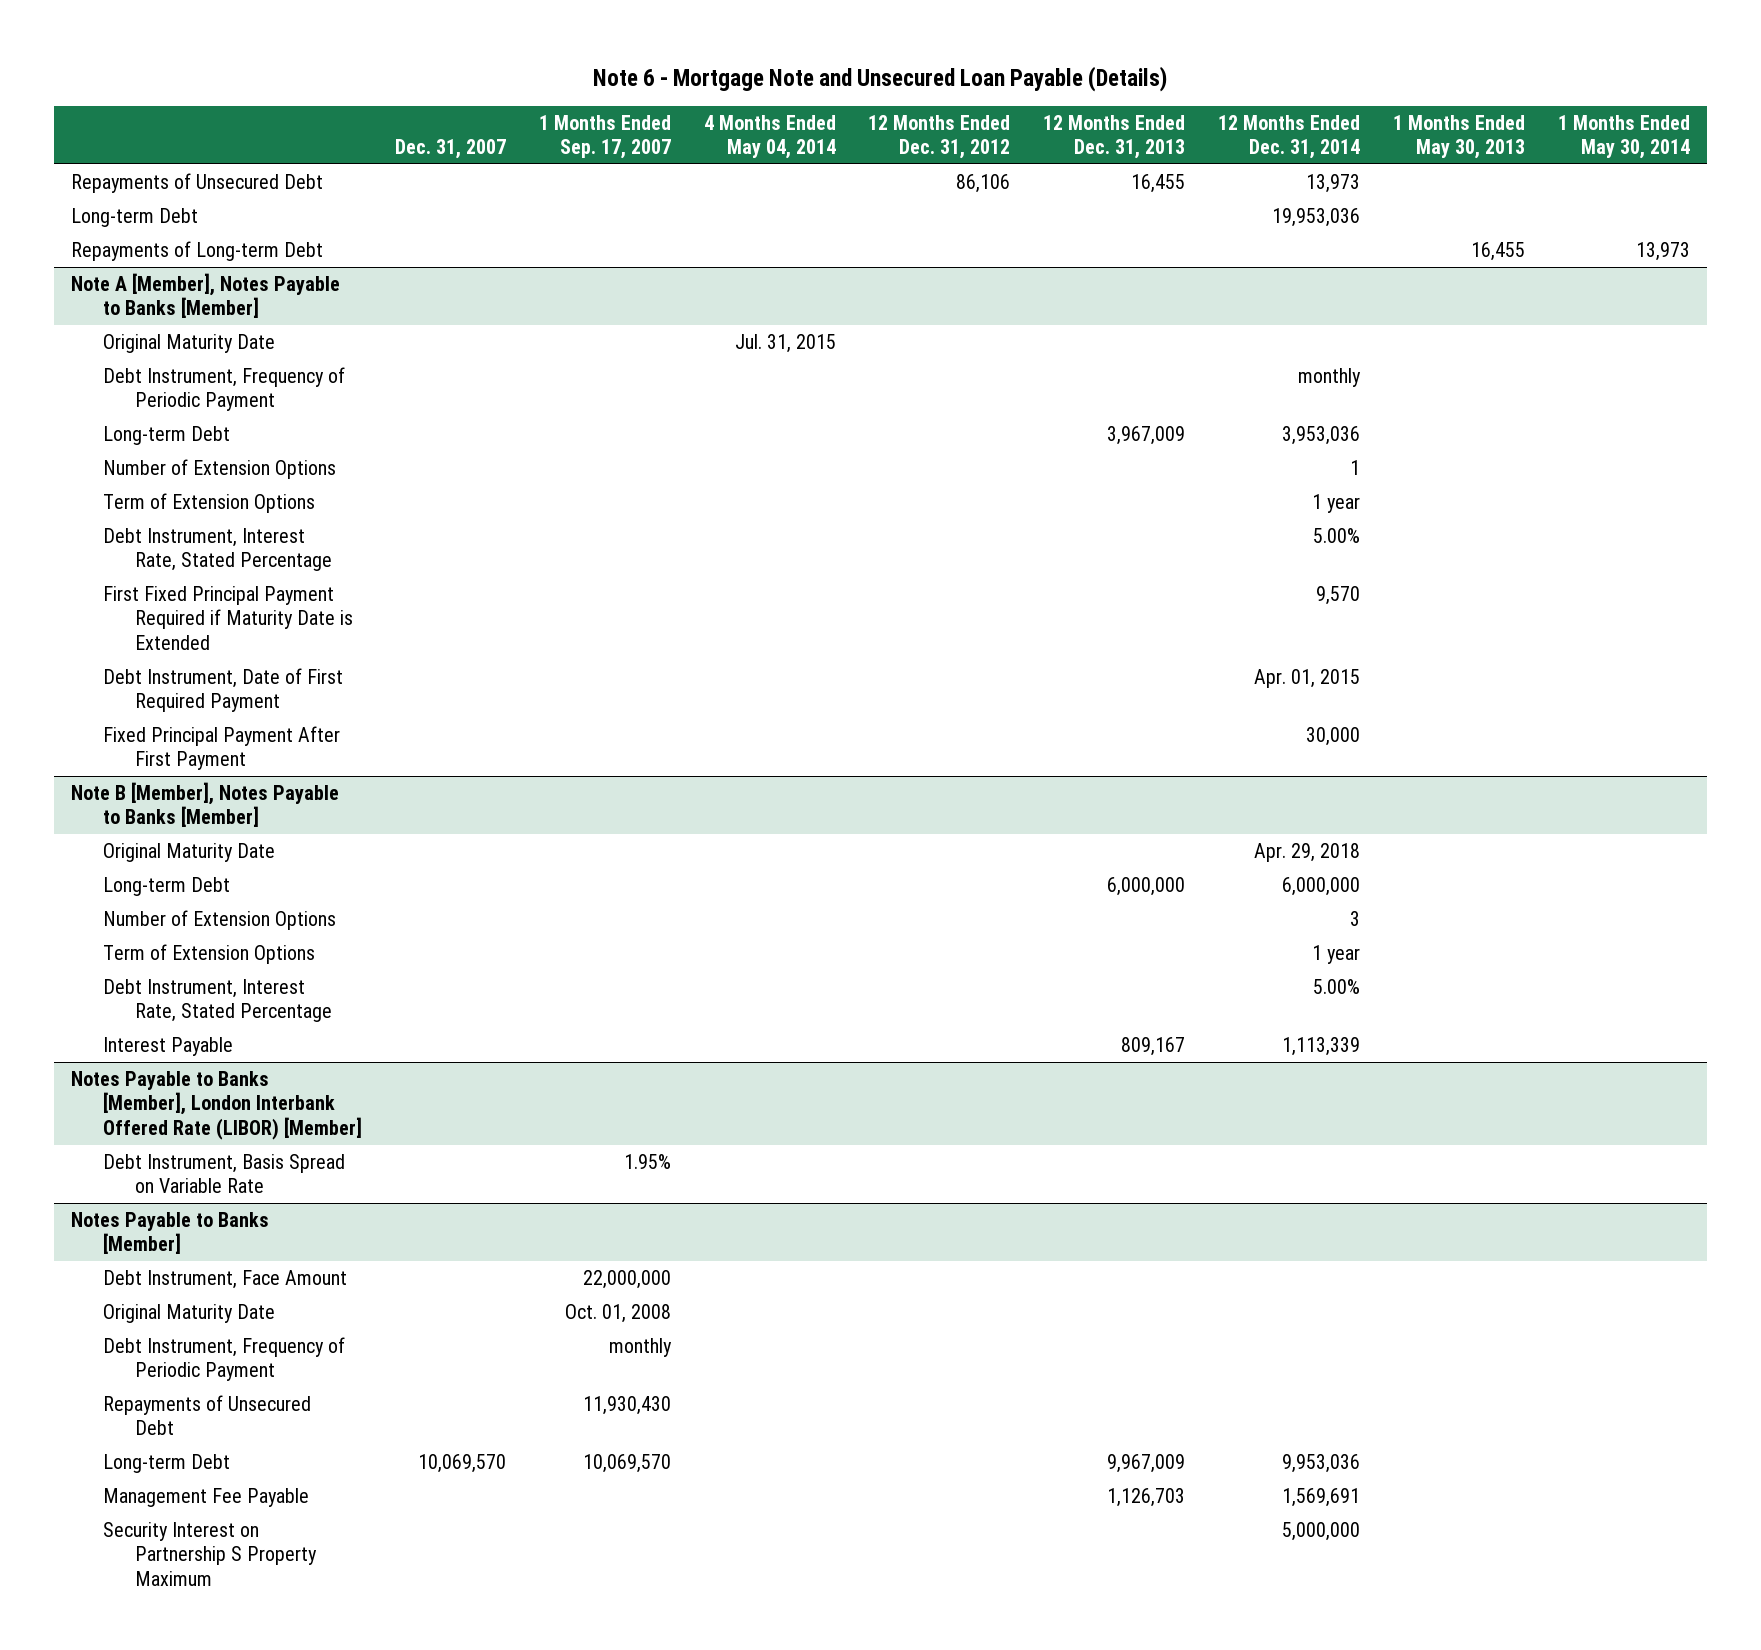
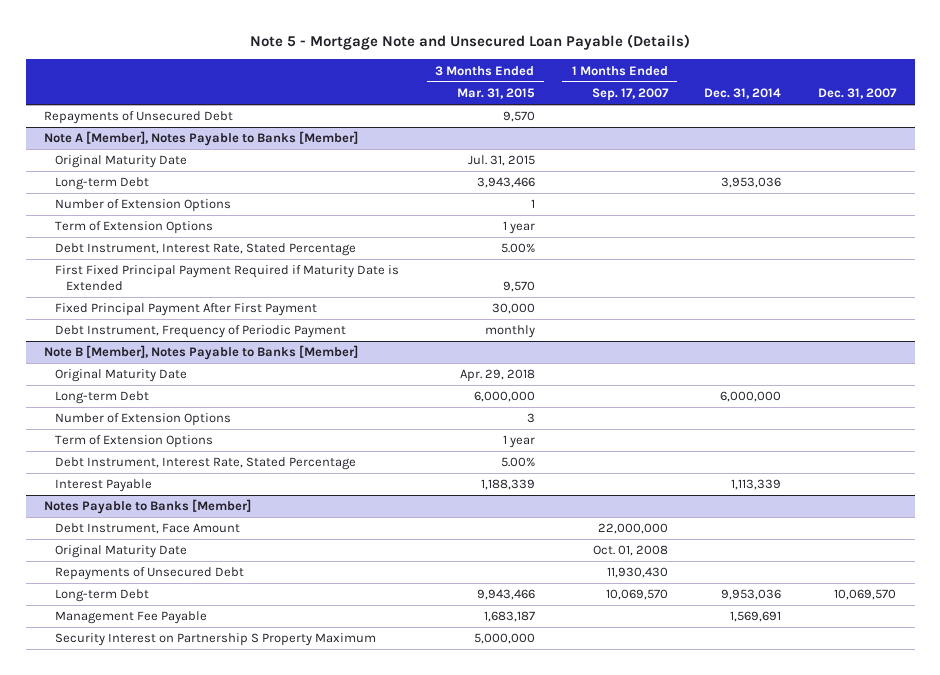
- Note 6 - Mortgage Note and Unsecured Loan Payable (Details)
+ Note 5 - Mortgage Note and Unsecured Loan Payable (Details)
- | Dec. 31, 2007 | 1 Months Ended Sep. 17, 2007 | 4 Months Ended May 04, 2014 | 12 Months Ended Dec. 31, 2012 | 12 Months Ended Dec. 31, 2013 | 12 Months Ended Dec. 31, 2014 | 1 Months Ended May 30, 2013 | 1 Months Ended May 30, 2014
+ | 3 Months Ended Mar. 31, 2015 | 1 Months Ended Sep. 17, 2007 | Dec. 31, 2014 | Dec. 31, 2007
- Long-term Debt | | | | | | 19,953,036 | |
- Repayments of Long-term Debt | | | | | | | 16,455 | 13,973
@ Note A [Member], Notes Payable to Banks [Member]
- Debt Instrument, Date of First Required Payment | | | | | | Apr. 01, 2015 | |
moved down: Debt Instrument, Frequency of Periodic Payment | monthly | | |
- Notes Payable to Banks [Member], London Interbank Offered Rate (LIBOR) [Member]
- Debt Instrument, Basis Spread on Variable Rate | | 1.95% | | | | | |
@ Notes Payable to Banks [Member]
- Debt Instrument, Frequency of Periodic Payment | | monthly | | | | | |

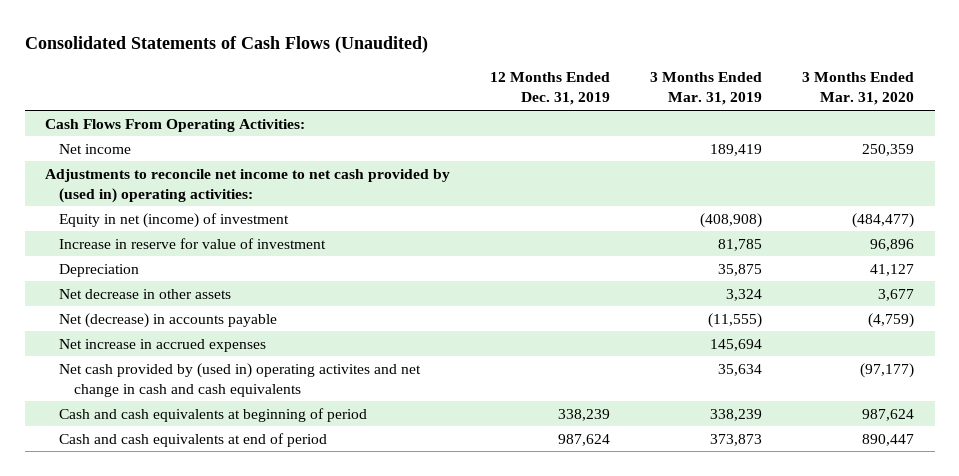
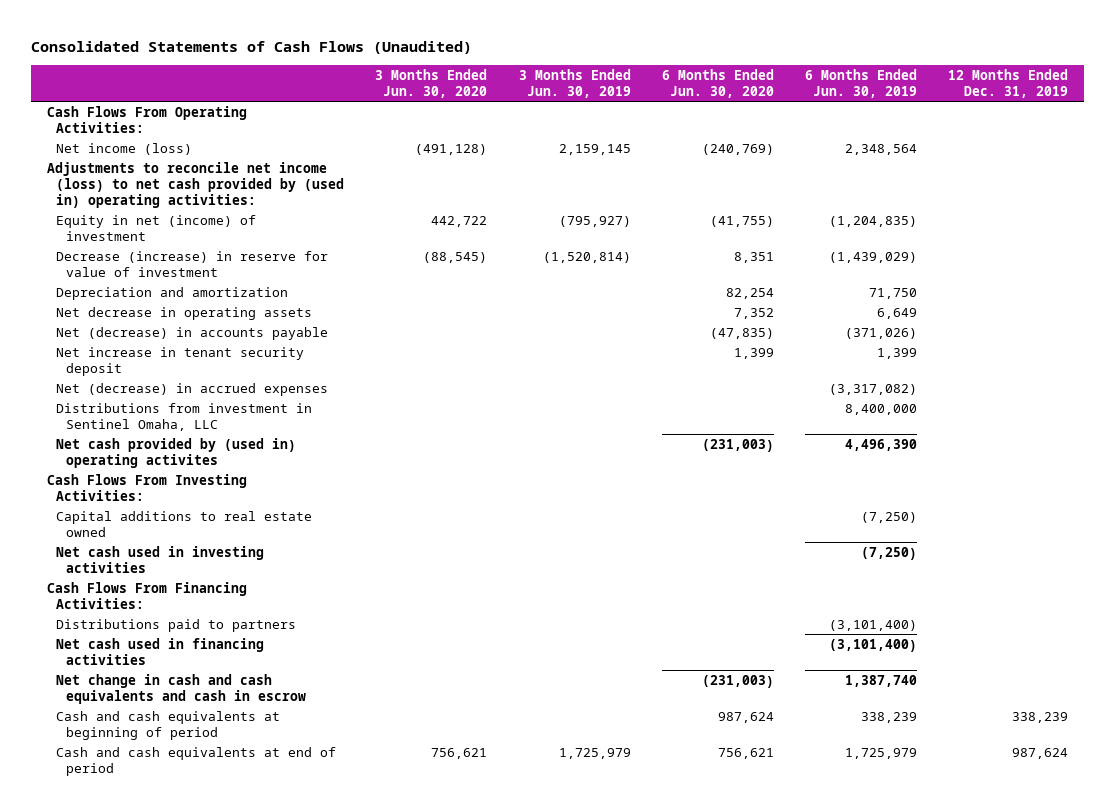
- | 12 Months Ended Dec. 31, 2019 | 3 Months Ended Mar. 31, 2019 | 3 Months Ended Mar. 31, 2020
+ | 3 Months Ended Jun. 30, 2020 | 3 Months Ended Jun. 30, 2019 | 6 Months Ended Jun. 30, 2020 | 6 Months Ended Jun. 30, 2019 | 12 Months Ended Dec. 31, 2019
- Net income | | 189,419 | 250,359
- Adjustments to reconcile net income to net cash provided by (used in) operating activities:
+ Net income (loss) | (491,128) | 2,159,145 | (240,769) | 2,348,564 |
+ Adjustments to reconcile net income (loss) to net cash provided by (used in) operating activities:
- Increase in reserve for value of investment | | 81,785 | 96,896
- Depreciation | | 35,875 | 41,127
- Net decrease in other assets | | 3,324 | 3,677
+ Decrease (increase) in reserve for value of investment | (88,545) | (1,520,814) | 8,351 | (1,439,029) |
+ Depreciation and amortization | | | 82,254 | 71,750 |
+ Net decrease in operating assets | | | 7,352 | 6,649 |
- Net increase in accrued expenses | | 145,694 |
- Net cash provided by (used in) operating activites and net change in cash and cash equivalents | | 35,634 | (97,177)
+ Net increase in tenant security deposit | | | 1,399 | 1,399 |
+ Net (decrease) in accrued expenses | | | | (3,317,082) |
+ Distributions from investment in Sentinel Omaha, LLC | | | | 8,400,000 |
+ Net cash provided by (used in) operating activites | | | (231,003) | 4,496,390 |
+ Cash Flows From Investing Activities:
+ Capital additions to real estate owned | | | | (7,250) |
+ Net cash used in investing activities | | | | (7,250) |
+ Cash Flows From Financing Activities:
+ Distributions paid to partners | | | | (3,101,400) |
+ Net cash used in financing activities | | | | (3,101,400) |
+ Net change in cash and cash equivalents and cash in escrow | | | (231,003) | 1,387,740 |

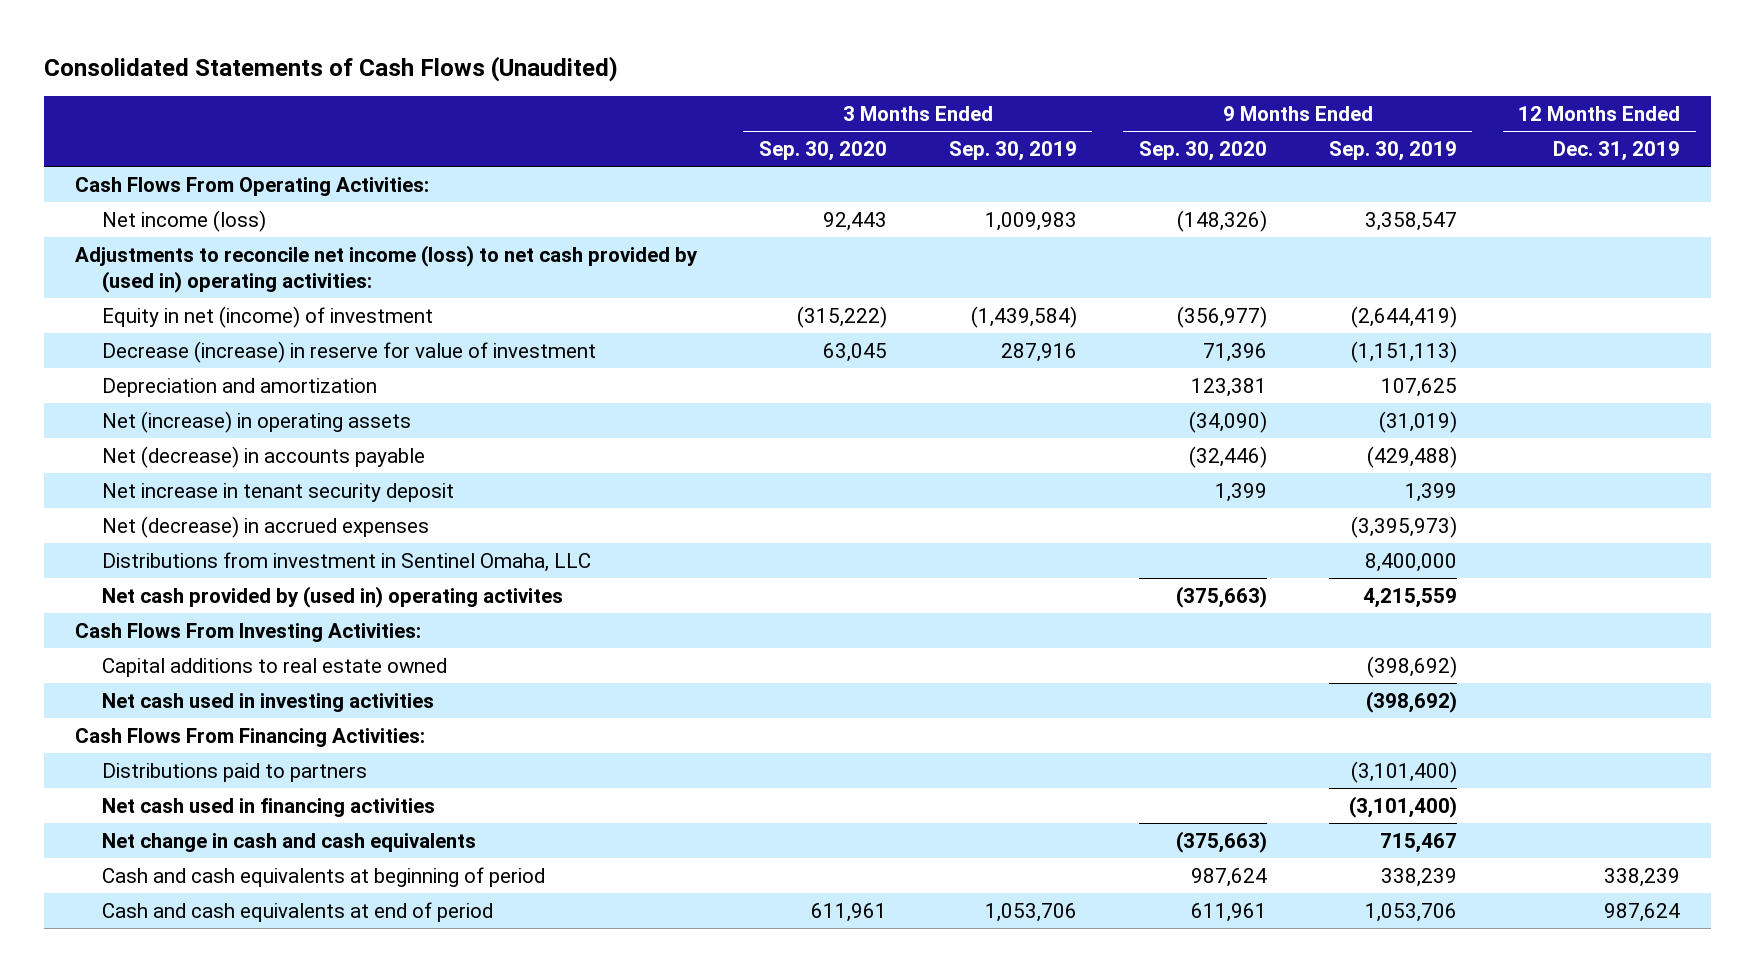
- | 3 Months Ended Jun. 30, 2020 | 3 Months Ended Jun. 30, 2019 | 6 Months Ended Jun. 30, 2020 | 6 Months Ended Jun. 30, 2019 | 12 Months Ended Dec. 31, 2019
+ | 3 Months Ended Sep. 30, 2020 | 3 Months Ended Sep. 30, 2019 | 9 Months Ended Sep. 30, 2020 | 9 Months Ended Sep. 30, 2019 | 12 Months Ended Dec. 31, 2019
- Net decrease in operating assets | | | 7,352 | 6,649 |
+ Net (increase) in operating assets | | | (34,090) | (31,019) |
- Net change in cash and cash equivalents and cash in escrow | | | (231,003) | 1,387,740 |
+ Net change in cash and cash equivalents | | | (375,663) | 715,467 |

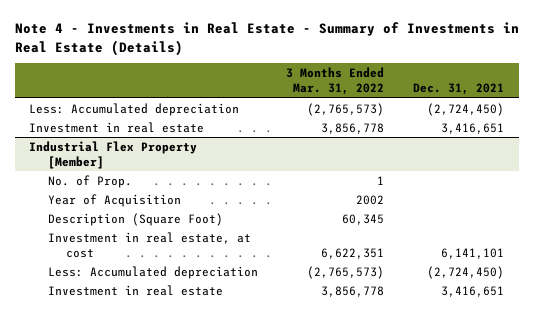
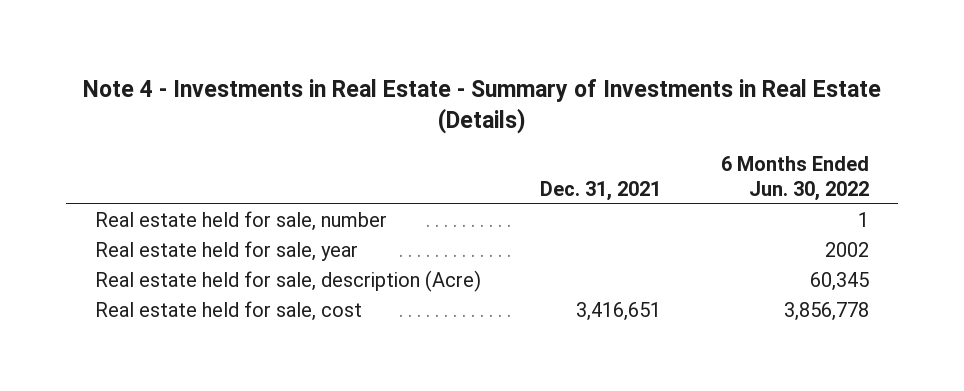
- | 3 Months Ended Mar. 31, 2022 | Dec. 31, 2021
+ | Dec. 31, 2021 | 6 Months Ended Jun. 30, 2022
- Less: Accumulated depreciation | (2,765,573) | (2,724,450)
- Investment in real estate | 3,856,778 | 3,416,651
- Industrial Flex Property [Member]
- No. of Prop. | 1 |
- Year of Acquisition | 2002 |
- Description (Square Foot) | 60,345 |
- Investment in real estate, at cost | 6,622,351 | 6,141,101
- Less: Accumulated depreciation | (2,765,573) | (2,724,450)
- Investment in real estate | 3,856,778 | 3,416,651
+ Real estate held for sale, number | | 1
+ Real estate held for sale, year | | 2002
+ Real estate held for sale, description (Acre) | | 60,345
+ Real estate held for sale, cost | 3,416,651 | 3,856,778

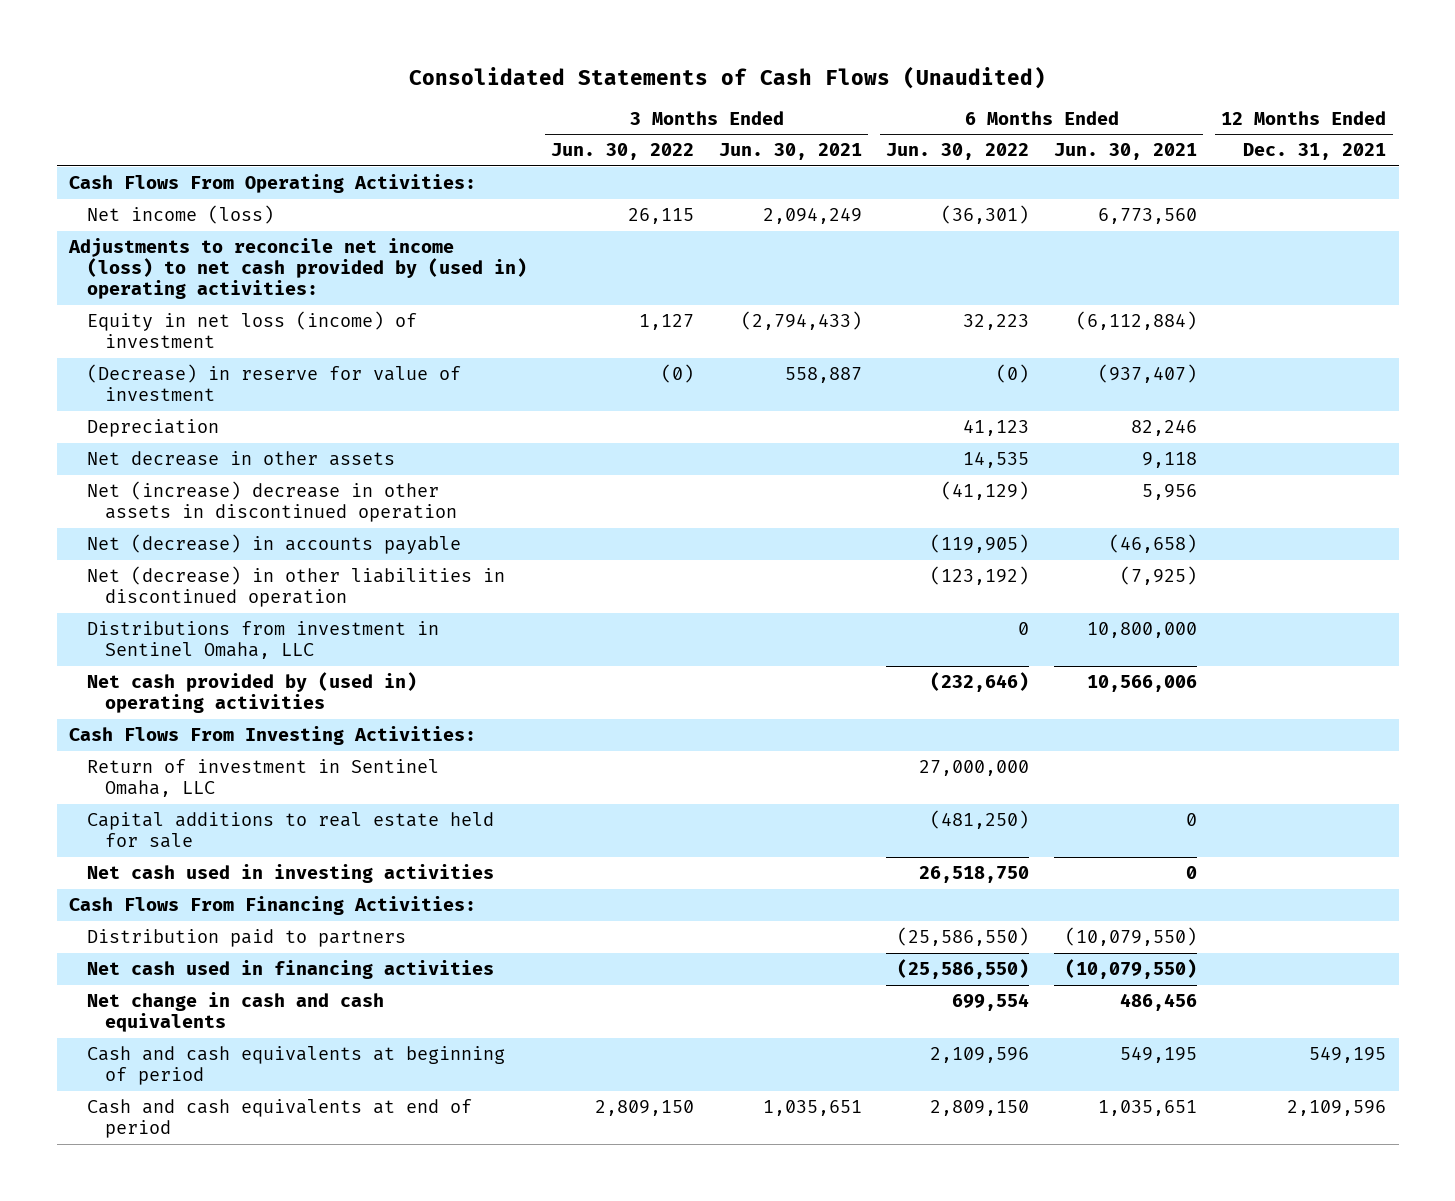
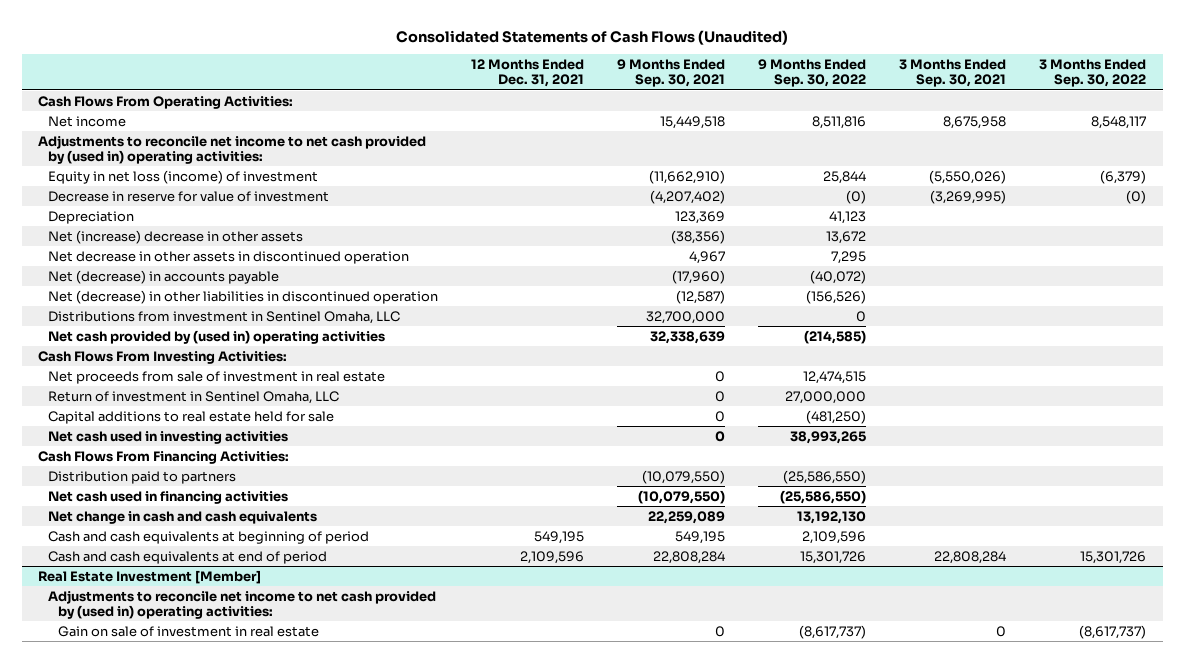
- | 3 Months Ended Jun. 30, 2022 | 3 Months Ended Jun. 30, 2021 | 6 Months Ended Jun. 30, 2022 | 6 Months Ended Jun. 30, 2021 | 12 Months Ended Dec. 31, 2021
+ | 12 Months Ended Dec. 31, 2021 | 9 Months Ended Sep. 30, 2021 | 9 Months Ended Sep. 30, 2022 | 3 Months Ended Sep. 30, 2021 | 3 Months Ended Sep. 30, 2022
- Net income (loss) | 26,115 | 2,094,249 | (36,301) | 6,773,560 |
- Adjustments to reconcile net income (loss) to net cash provided by (used in) operating activities:
+ Net income | | 15,449,518 | 8,511,816 | 8,675,958 | 8,548,117
+ Adjustments to reconcile net income to net cash provided by (used in) operating activities:
- (Decrease) in reserve for value of investment | (0) | 558,887 | (0) | (937,407) |
+ Decrease in reserve for value of investment | | (4,207,402) | (0) | (3,269,995) | (0)
- Net decrease in other assets | | | 14,535 | 9,118 |
- Net (increase) decrease in other assets in discontinued operation | | | (41,129) | 5,956 |
+ Net (increase) decrease in other assets | | (38,356) | 13,672 | |
+ Net decrease in other assets in discontinued operation | | 4,967 | 7,295 | |
+ Net proceeds from sale of investment in real estate | | 0 | 12,474,515 | |
+ Real Estate Investment [Member]
+ Adjustments to reconcile net income to net cash provided by (used in) operating activities:
+ Gain on sale of investment in real estate | | 0 | (8,617,737) | 0 | (8,617,737)

